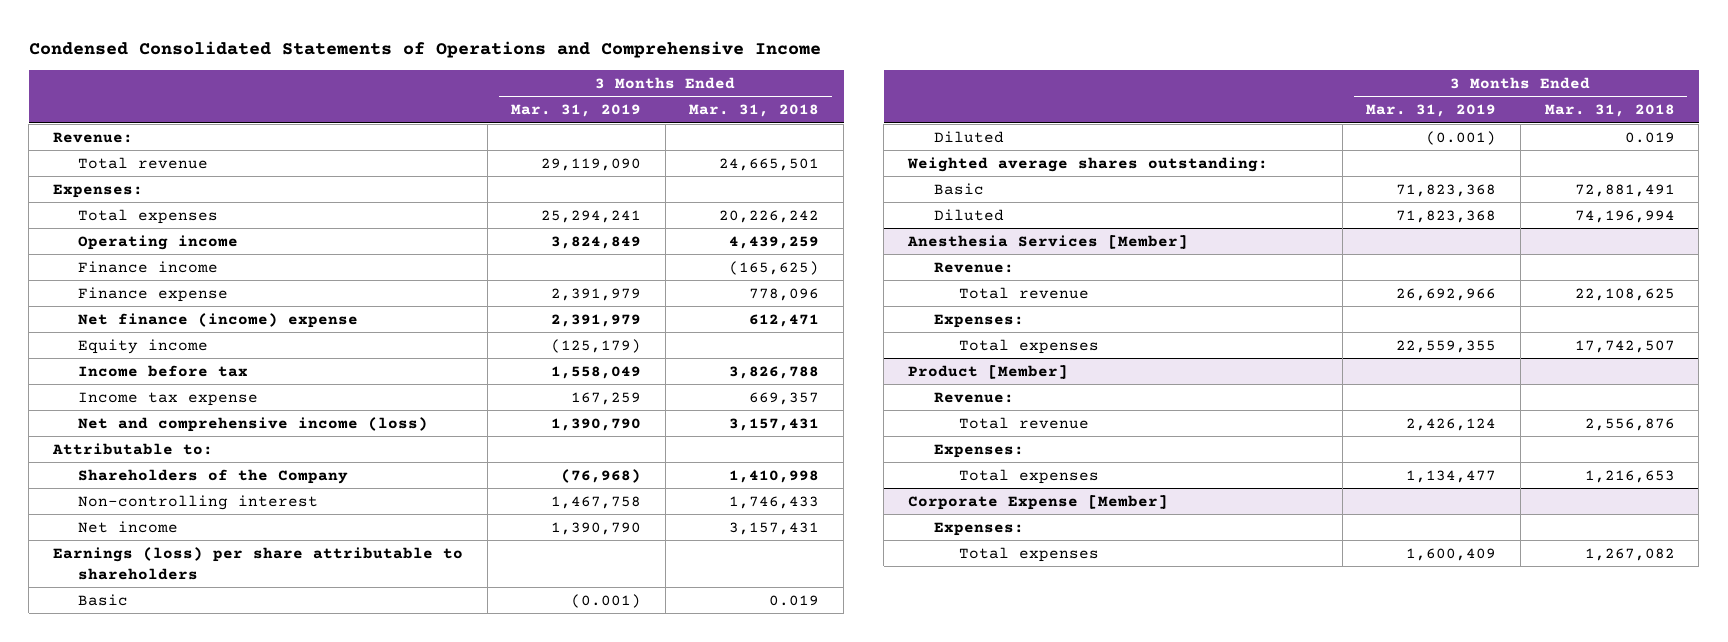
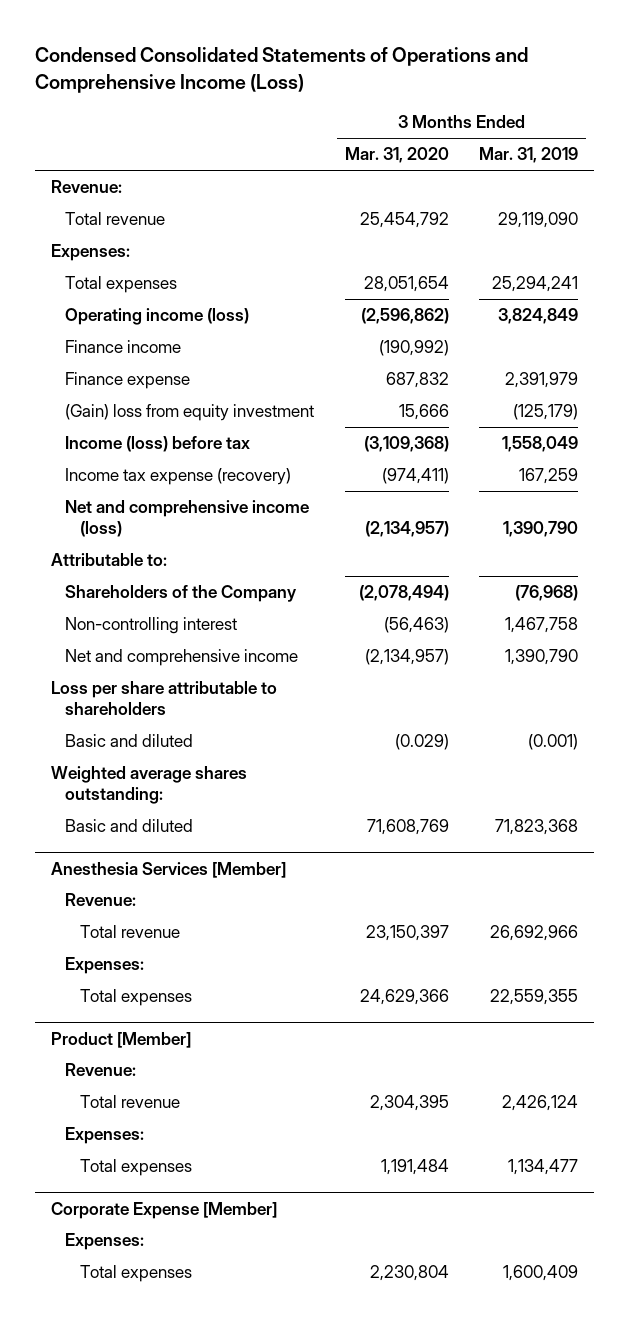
- Condensed Consolidated Statements of Operations and Comprehensive Income
+ Condensed Consolidated Statements of Operations and Comprehensive Income (Loss)
- | 3 Months Ended Mar. 31, 2019 | 3 Months Ended Mar. 31, 2018
+ | 3 Months Ended Mar. 31, 2020 | 3 Months Ended Mar. 31, 2019
- Operating income | 3,824,849 | 4,439,259
+ Operating income (loss) | (2,596,862) | 3,824,849
- Net finance (income) expense | 2,391,979 | 612,471
- Equity income | (125,179) |
- Income before tax | 1,558,049 | 3,826,788
- Income tax expense | 167,259 | 669,357
+ (Gain) loss from equity investment | 15,666 | (125,179)
+ Income (loss) before tax | (3,109,368) | 1,558,049
+ Income tax expense (recovery) | (974,411) | 167,259
- Net income | 1,390,790 | 3,157,431
- Earnings (loss) per share attributable to shareholders
- Basic | (0.001) | 0.019
- Diluted | (0.001) | 0.019
+ Net and comprehensive income | (2,134,957) | 1,390,790
+ Loss per share attributable to shareholders
+ Basic and diluted | (0.029) | (0.001)
- Basic | 71,823,368 | 72,881,491
- Diluted | 71,823,368 | 74,196,994
+ Basic and diluted | 71,608,769 | 71,823,368

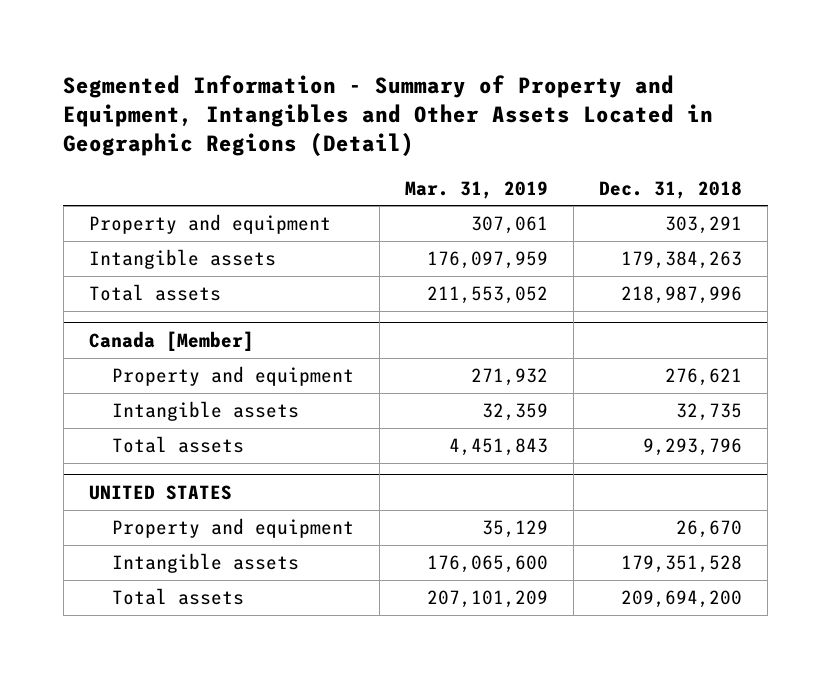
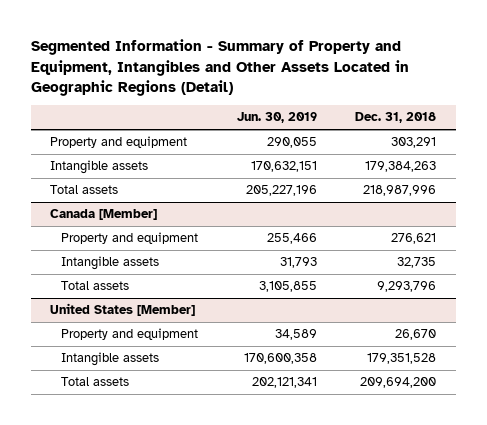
- | Mar. 31, 2019 | Dec. 31, 2018
+ | Jun. 30, 2019 | Dec. 31, 2018
- UNITED STATES
+ United States [Member]

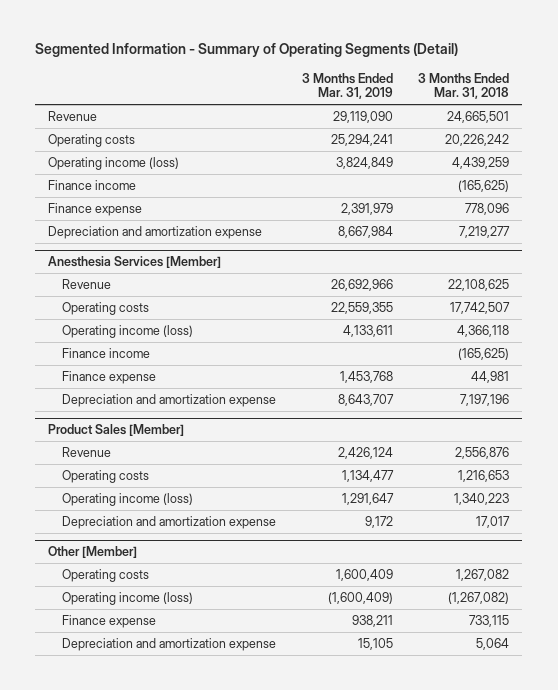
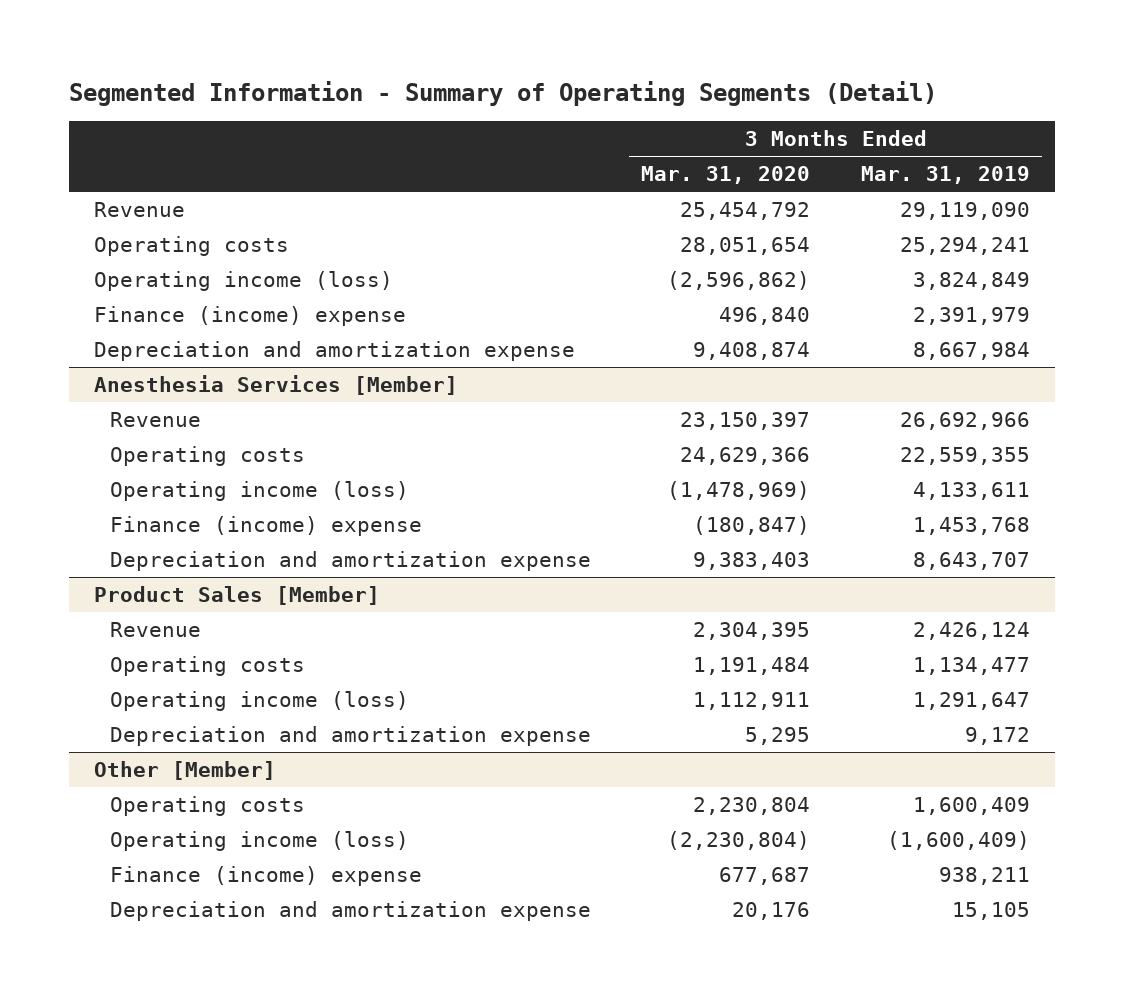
- | 3 Months Ended Mar. 31, 2019 | 3 Months Ended Mar. 31, 2018
+ | 3 Months Ended Mar. 31, 2020 | 3 Months Ended Mar. 31, 2019
- Finance income | | (165,625)
- Finance expense | 2,391,979 | 778,096
+ Finance (income) expense | 496,840 | 2,391,979
@ Anesthesia Services [Member]
- Finance income | | (165,625)
- Finance expense | 1,453,768 | 44,981
+ Finance (income) expense | (180,847) | 1,453,768
@ Other [Member]
- Finance expense | 938,211 | 733,115
+ Finance (income) expense | 677,687 | 938,211

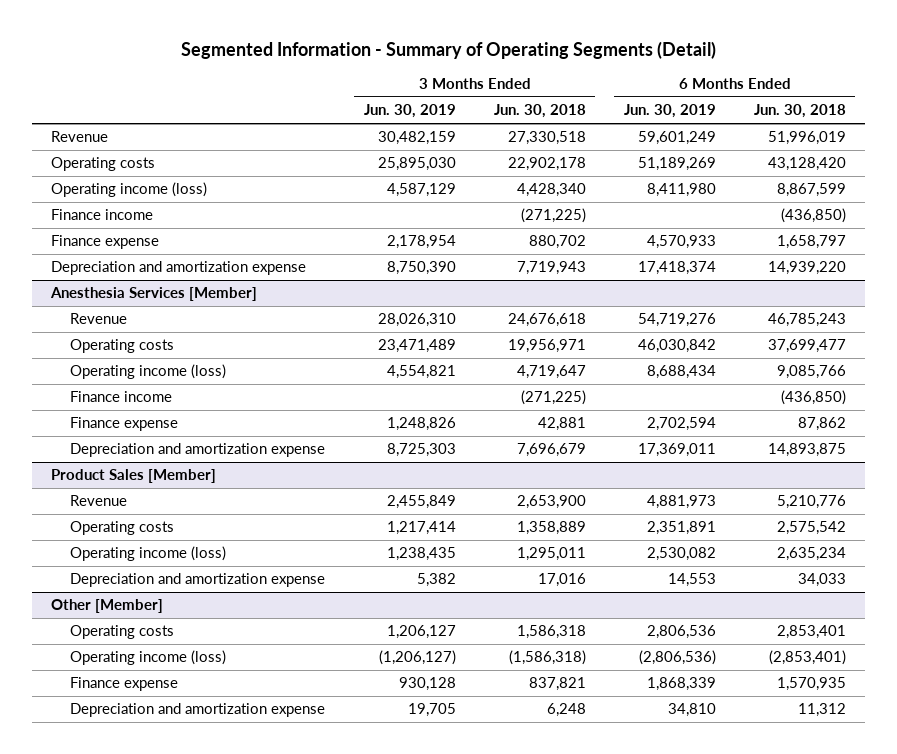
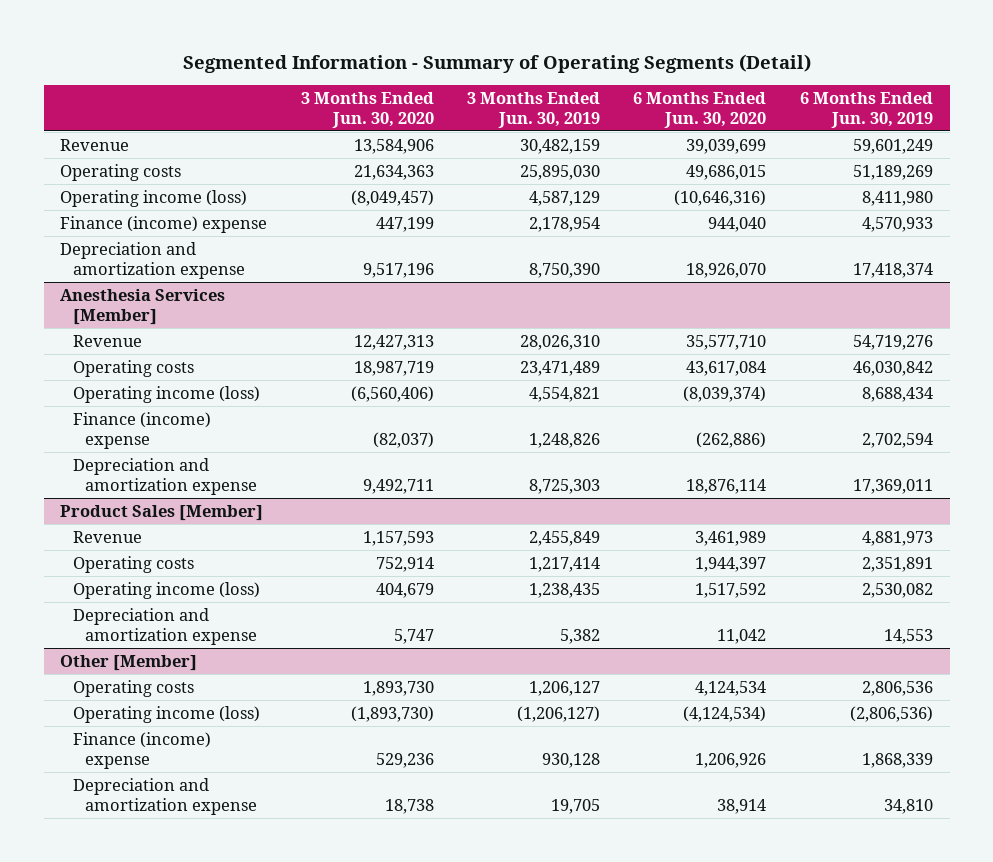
- | 3 Months Ended Jun. 30, 2019 | 3 Months Ended Jun. 30, 2018 | 6 Months Ended Jun. 30, 2019 | 6 Months Ended Jun. 30, 2018
+ | 3 Months Ended Jun. 30, 2020 | 3 Months Ended Jun. 30, 2019 | 6 Months Ended Jun. 30, 2020 | 6 Months Ended Jun. 30, 2019
- Finance income | | (271,225) | | (436,850)
- Finance expense | 2,178,954 | 880,702 | 4,570,933 | 1,658,797
+ Finance (income) expense | 447,199 | 2,178,954 | 944,040 | 4,570,933
@ Anesthesia Services [Member]
- Finance income | | (271,225) | | (436,850)
- Finance expense | 1,248,826 | 42,881 | 2,702,594 | 87,862
+ Finance (income) expense | (82,037) | 1,248,826 | (262,886) | 2,702,594
@ Other [Member]
- Finance expense | 930,128 | 837,821 | 1,868,339 | 1,570,935
+ Finance (income) expense | 529,236 | 930,128 | 1,206,926 | 1,868,339

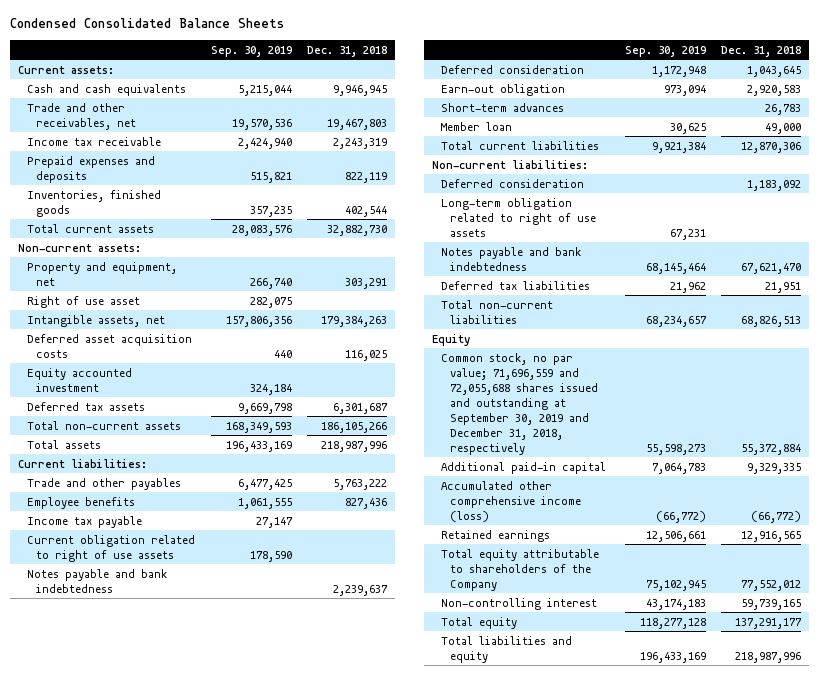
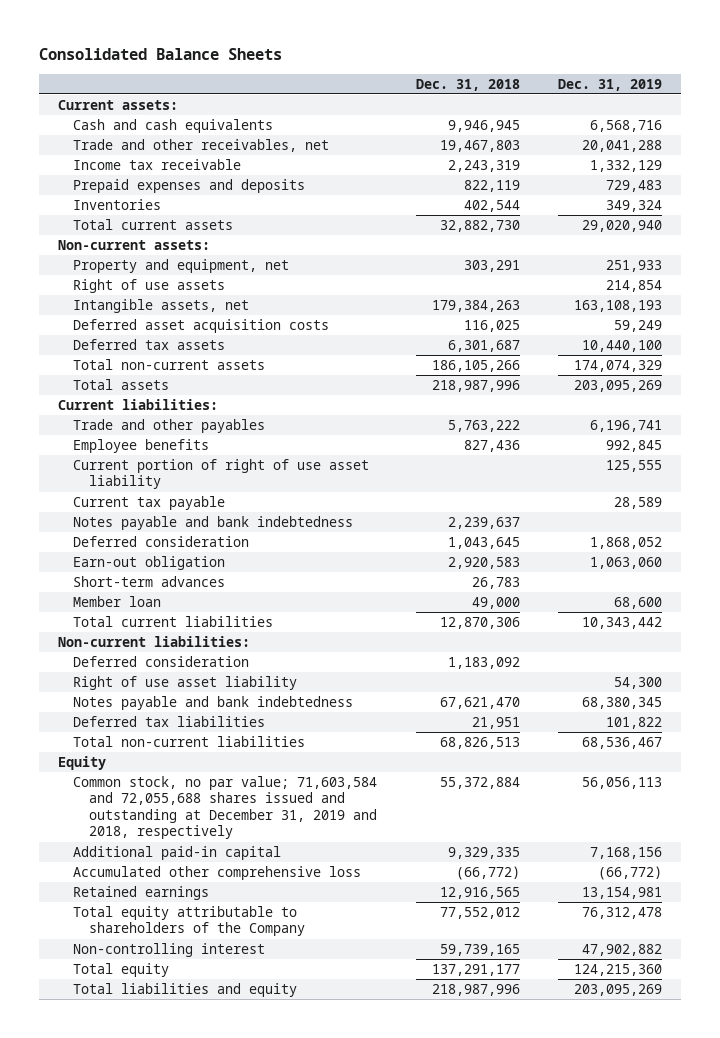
- Condensed Consolidated Balance Sheets
+ Consolidated Balance Sheets
- | Sep. 30, 2019 | Dec. 31, 2018
+ | Dec. 31, 2018 | Dec. 31, 2019
- Inventories, finished goods | 357,235 | 402,544
+ Inventories | 402,544 | 349,324
- Right of use asset | 282,075 |
+ Right of use assets | | 214,854
- Equity accounted investment | 324,184 |
- Income tax payable | 27,147 |
- Current obligation related to right of use assets | 178,590 |
+ Current portion of right of use asset liability | | 125,555
+ Current tax payable | | 28,589
- Long-term obligation related to right of use assets | 67,231 |
+ Right of use asset liability | | 54,300
- Common stock, no par value; 71,696,559 and 72,055,688 shares issued and outstanding at September 30, 2019 and December 31, 2018, respectively | 55,598,273 | 55,372,884
+ Common stock, no par value; 71,603,584 and 72,055,688 shares issued and outstanding at December 31, 2019 and 2018, respectively | 55,372,884 | 56,056,113
- Accumulated other comprehensive income (loss) | (66,772) | (66,772)
+ Accumulated other comprehensive loss | (66,772) | (66,772)

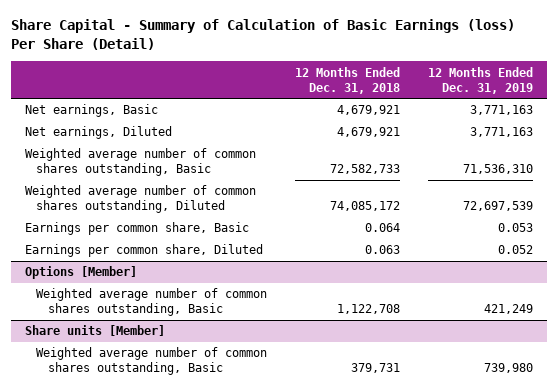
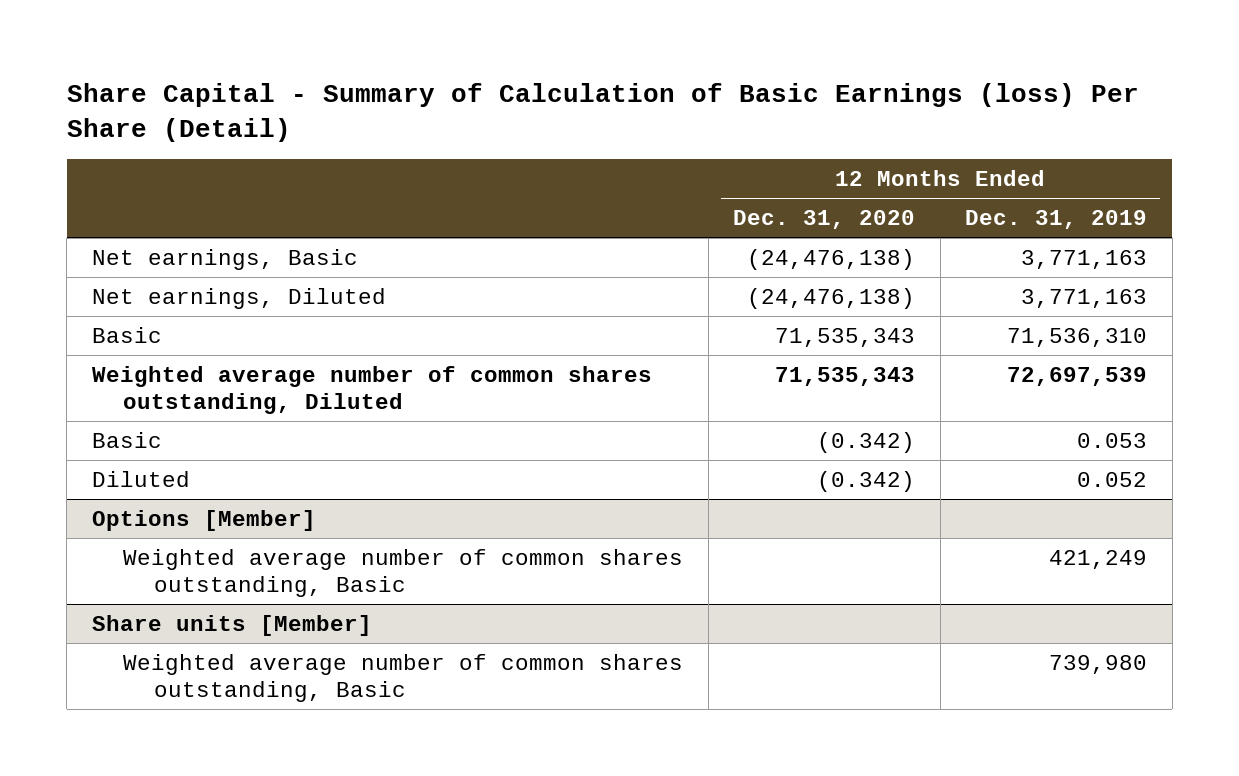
- | 12 Months Ended Dec. 31, 2018 | 12 Months Ended Dec. 31, 2019
+ | 12 Months Ended Dec. 31, 2020 | 12 Months Ended Dec. 31, 2019
- Weighted average number of common shares outstanding, Basic | 72,582,733 | 71,536,310
+ Basic | 71,535,343 | 71,536,310
- Earnings per common share, Basic | 0.064 | 0.053
- Earnings per common share, Diluted | 0.063 | 0.052
+ Basic | (0.342) | 0.053
+ Diluted | (0.342) | 0.052

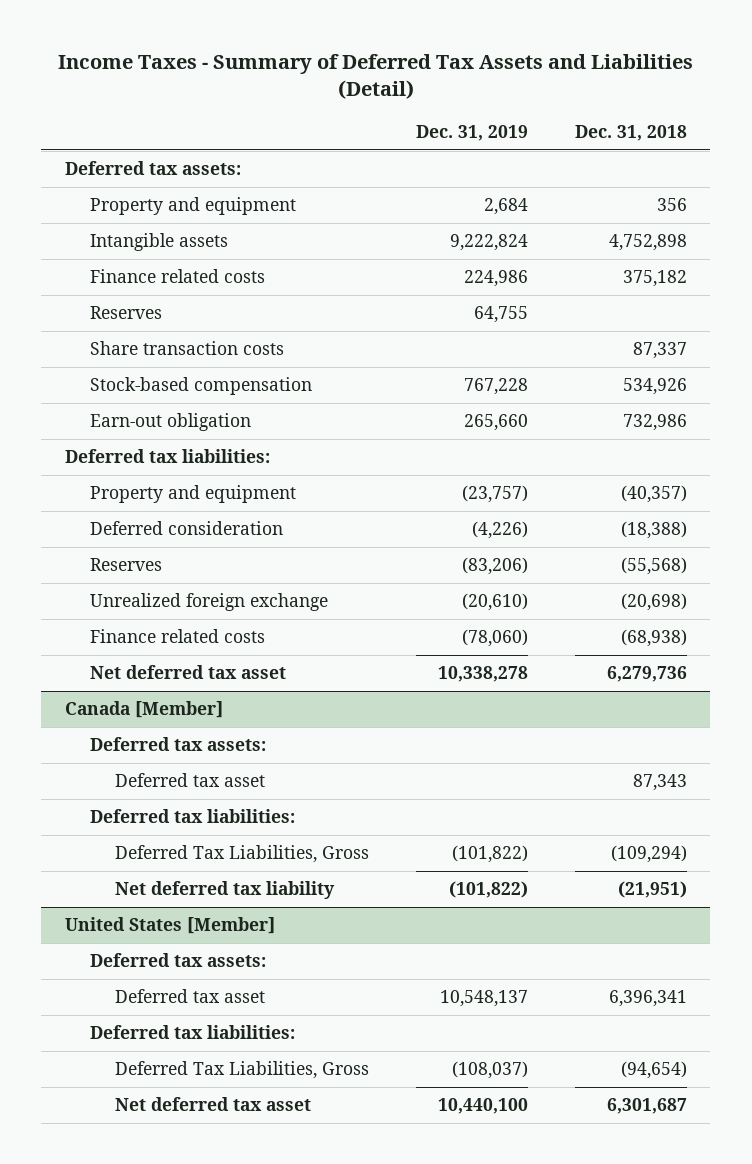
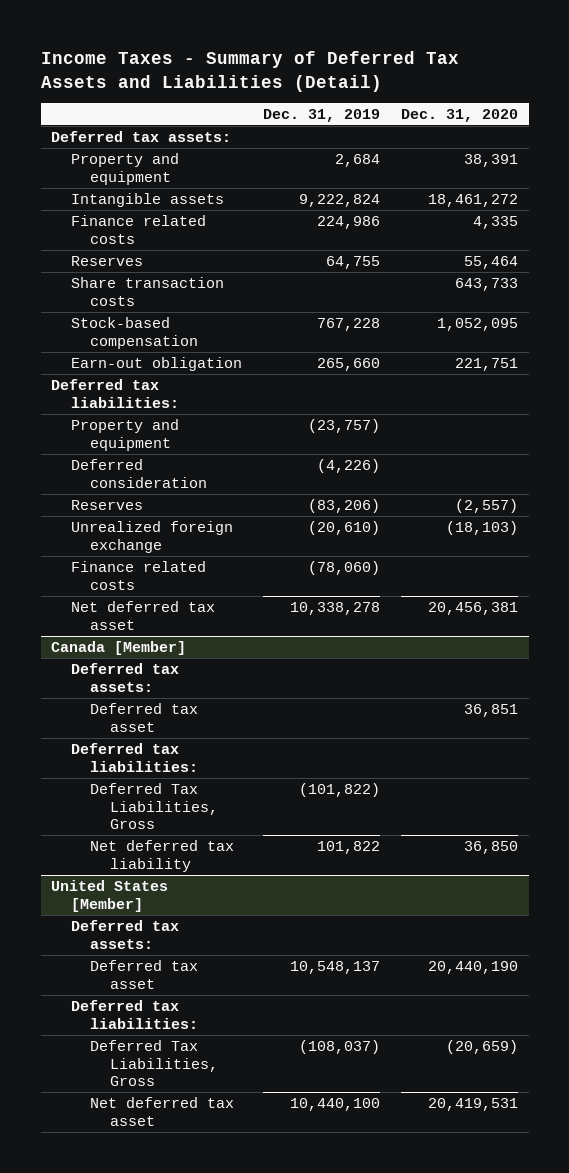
- | Dec. 31, 2019 | Dec. 31, 2018
+ | Dec. 31, 2019 | Dec. 31, 2020
@ Canada [Member]
- Net deferred tax liability | (101,822) | (21,951)
+ Net deferred tax liability | 101,822 | 36,850

